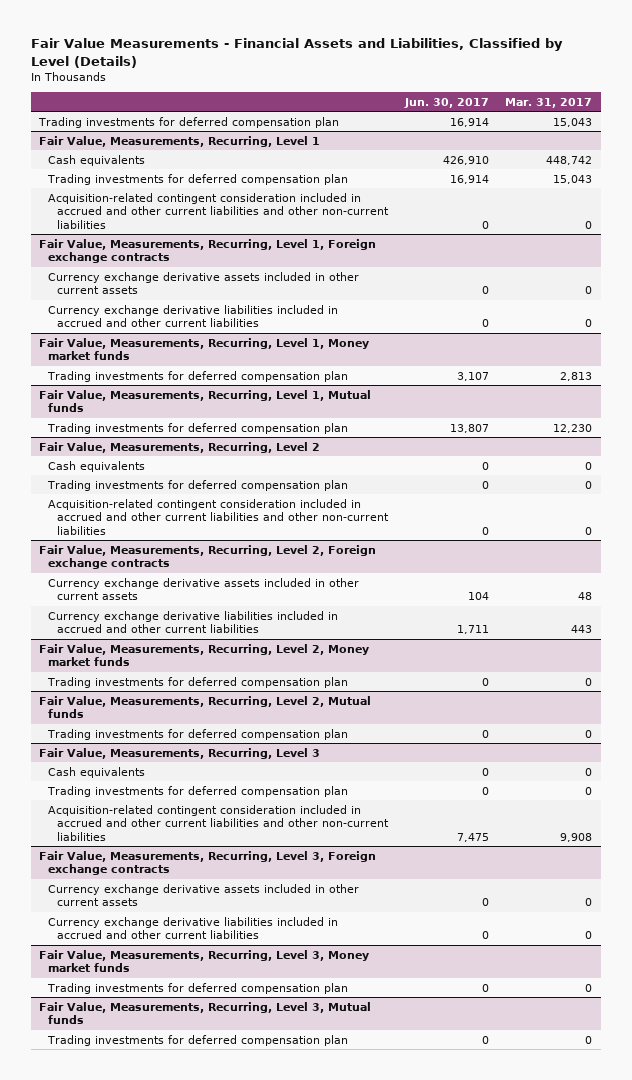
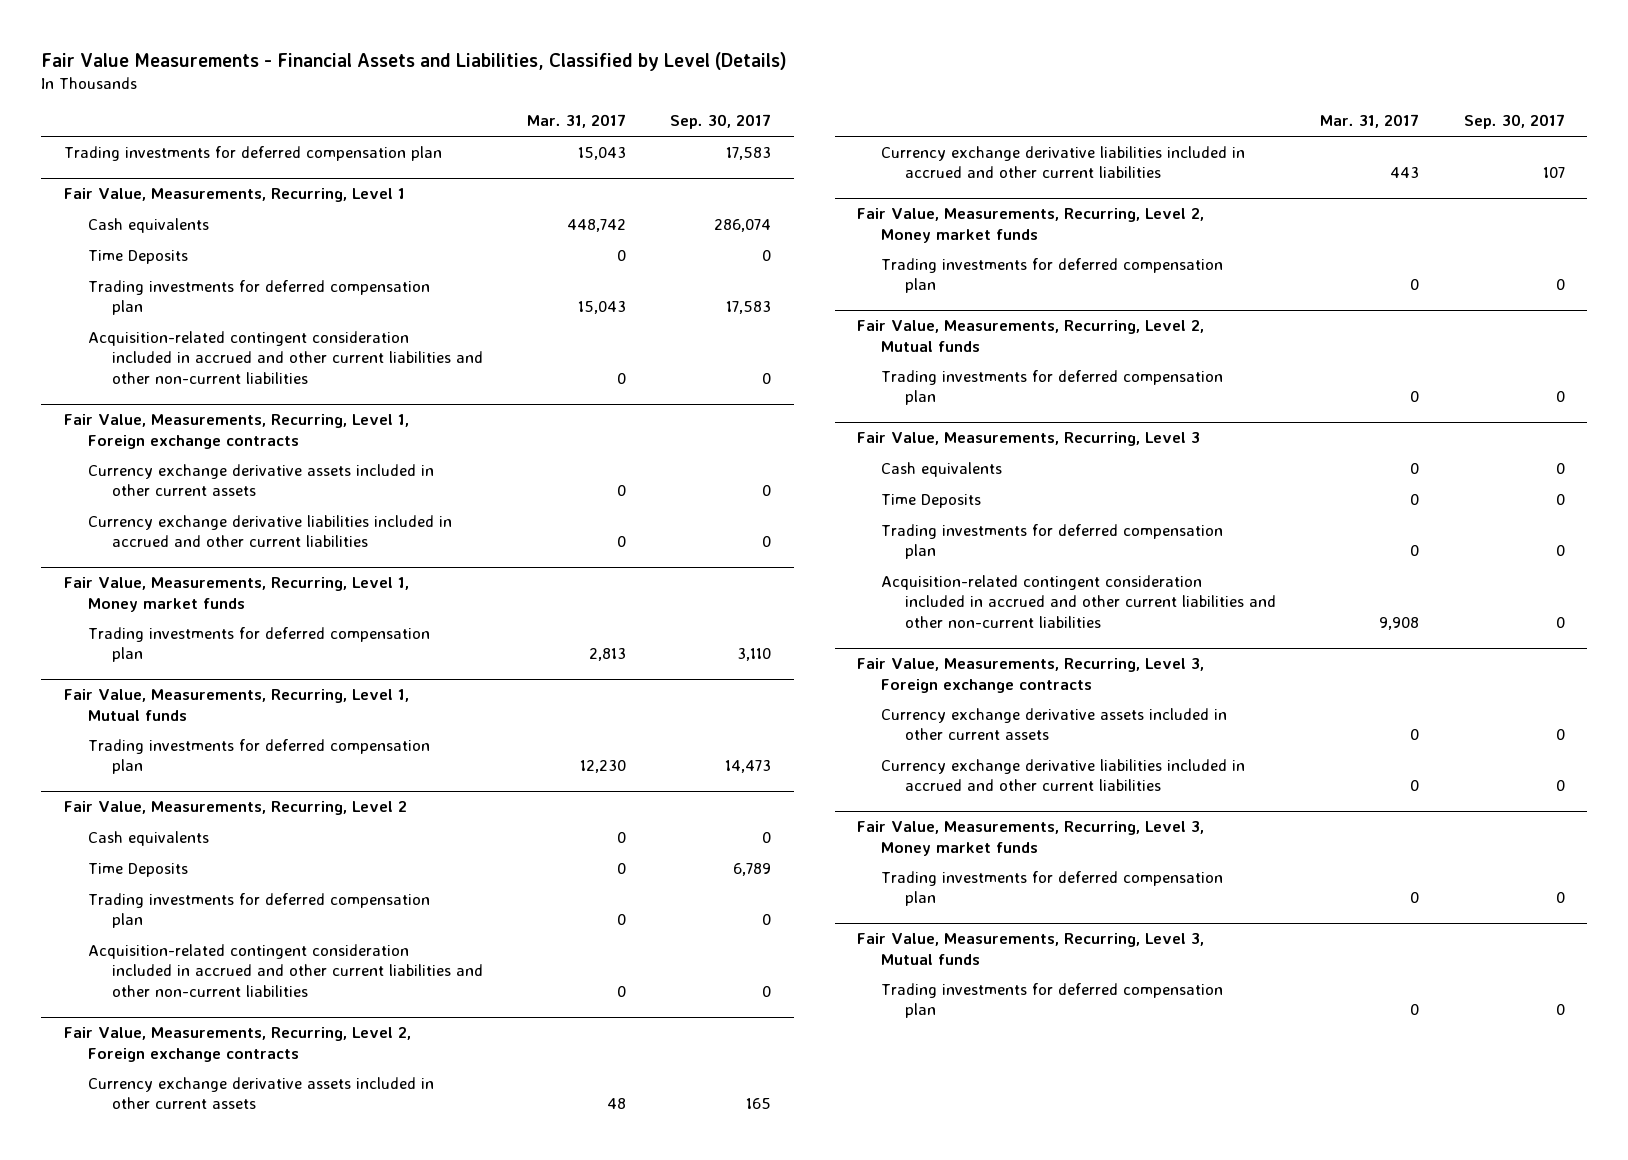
- | Jun. 30, 2017 | Mar. 31, 2017
+ | Mar. 31, 2017 | Sep. 30, 2017
@ Fair Value, Measurements, Recurring, Level 1
+ Time Deposits | 0 | 0
@ Fair Value, Measurements, Recurring, Level 2
+ Time Deposits | 0 | 6,789
@ Fair Value, Measurements, Recurring, Level 3
+ Time Deposits | 0 | 0

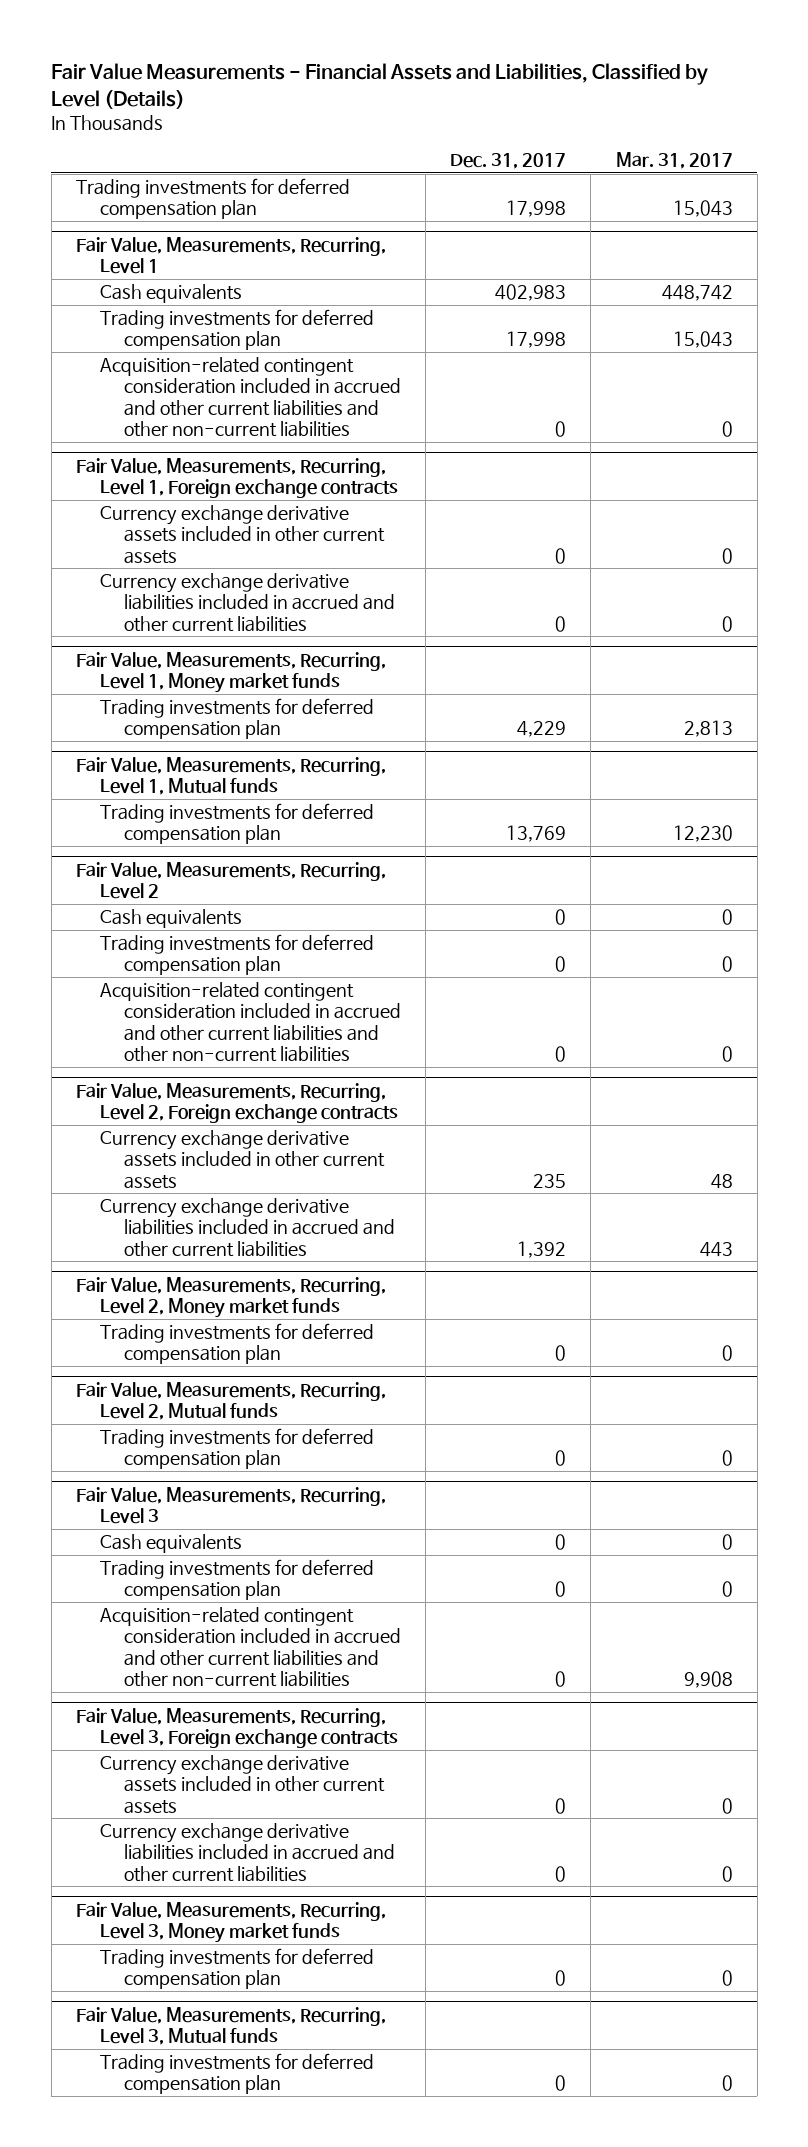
- | Mar. 31, 2017 | Sep. 30, 2017
+ | Dec. 31, 2017 | Mar. 31, 2017
@ Fair Value, Measurements, Recurring, Level 1
- Time Deposits | 0 | 0
@ Fair Value, Measurements, Recurring, Level 2
- Time Deposits | 0 | 6,789
@ Fair Value, Measurements, Recurring, Level 3
- Time Deposits | 0 | 0

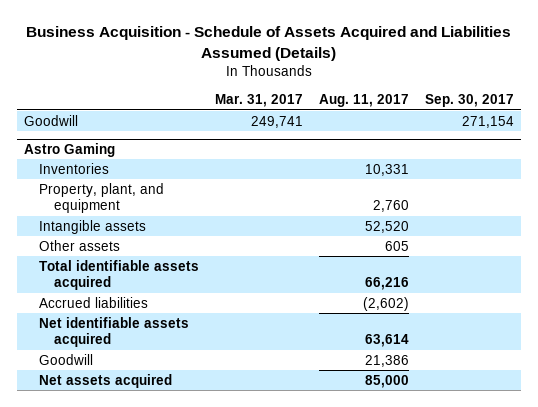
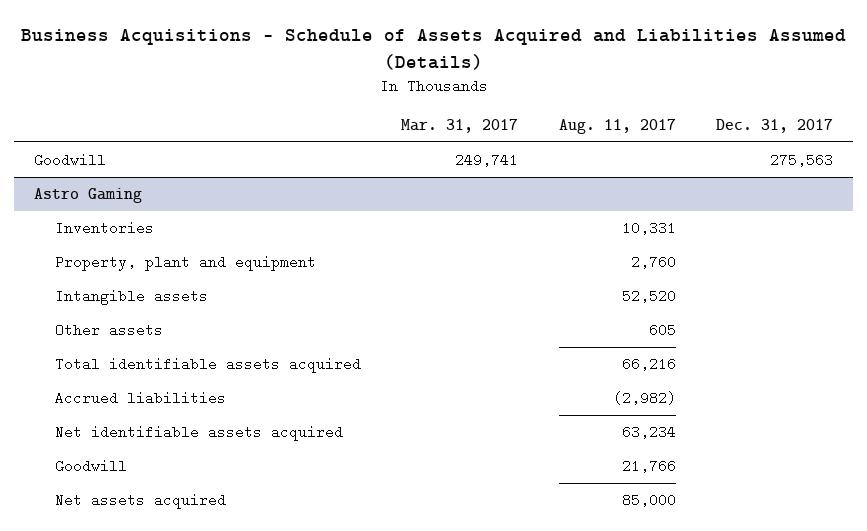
- Business Acquisition - Schedule of Assets Acquired and Liabilities Assumed (Details)
+ Business Acquisitions - Schedule of Assets Acquired and Liabilities Assumed (Details)
- | Mar. 31, 2017 | Aug. 11, 2017 | Sep. 30, 2017
+ | Mar. 31, 2017 | Aug. 11, 2017 | Dec. 31, 2017
@ Astro Gaming
- Property, plant, and equipment | | 2,760 |
+ Property, plant and equipment | | 2,760 |
- Accrued liabilities | | (2,602) |
- Net identifiable assets acquired | | 63,614 |
- Goodwill | | 21,386 |
+ Accrued liabilities | | (2,982) |
+ Net identifiable assets acquired | | 63,234 |
+ Goodwill | | 21,766 |

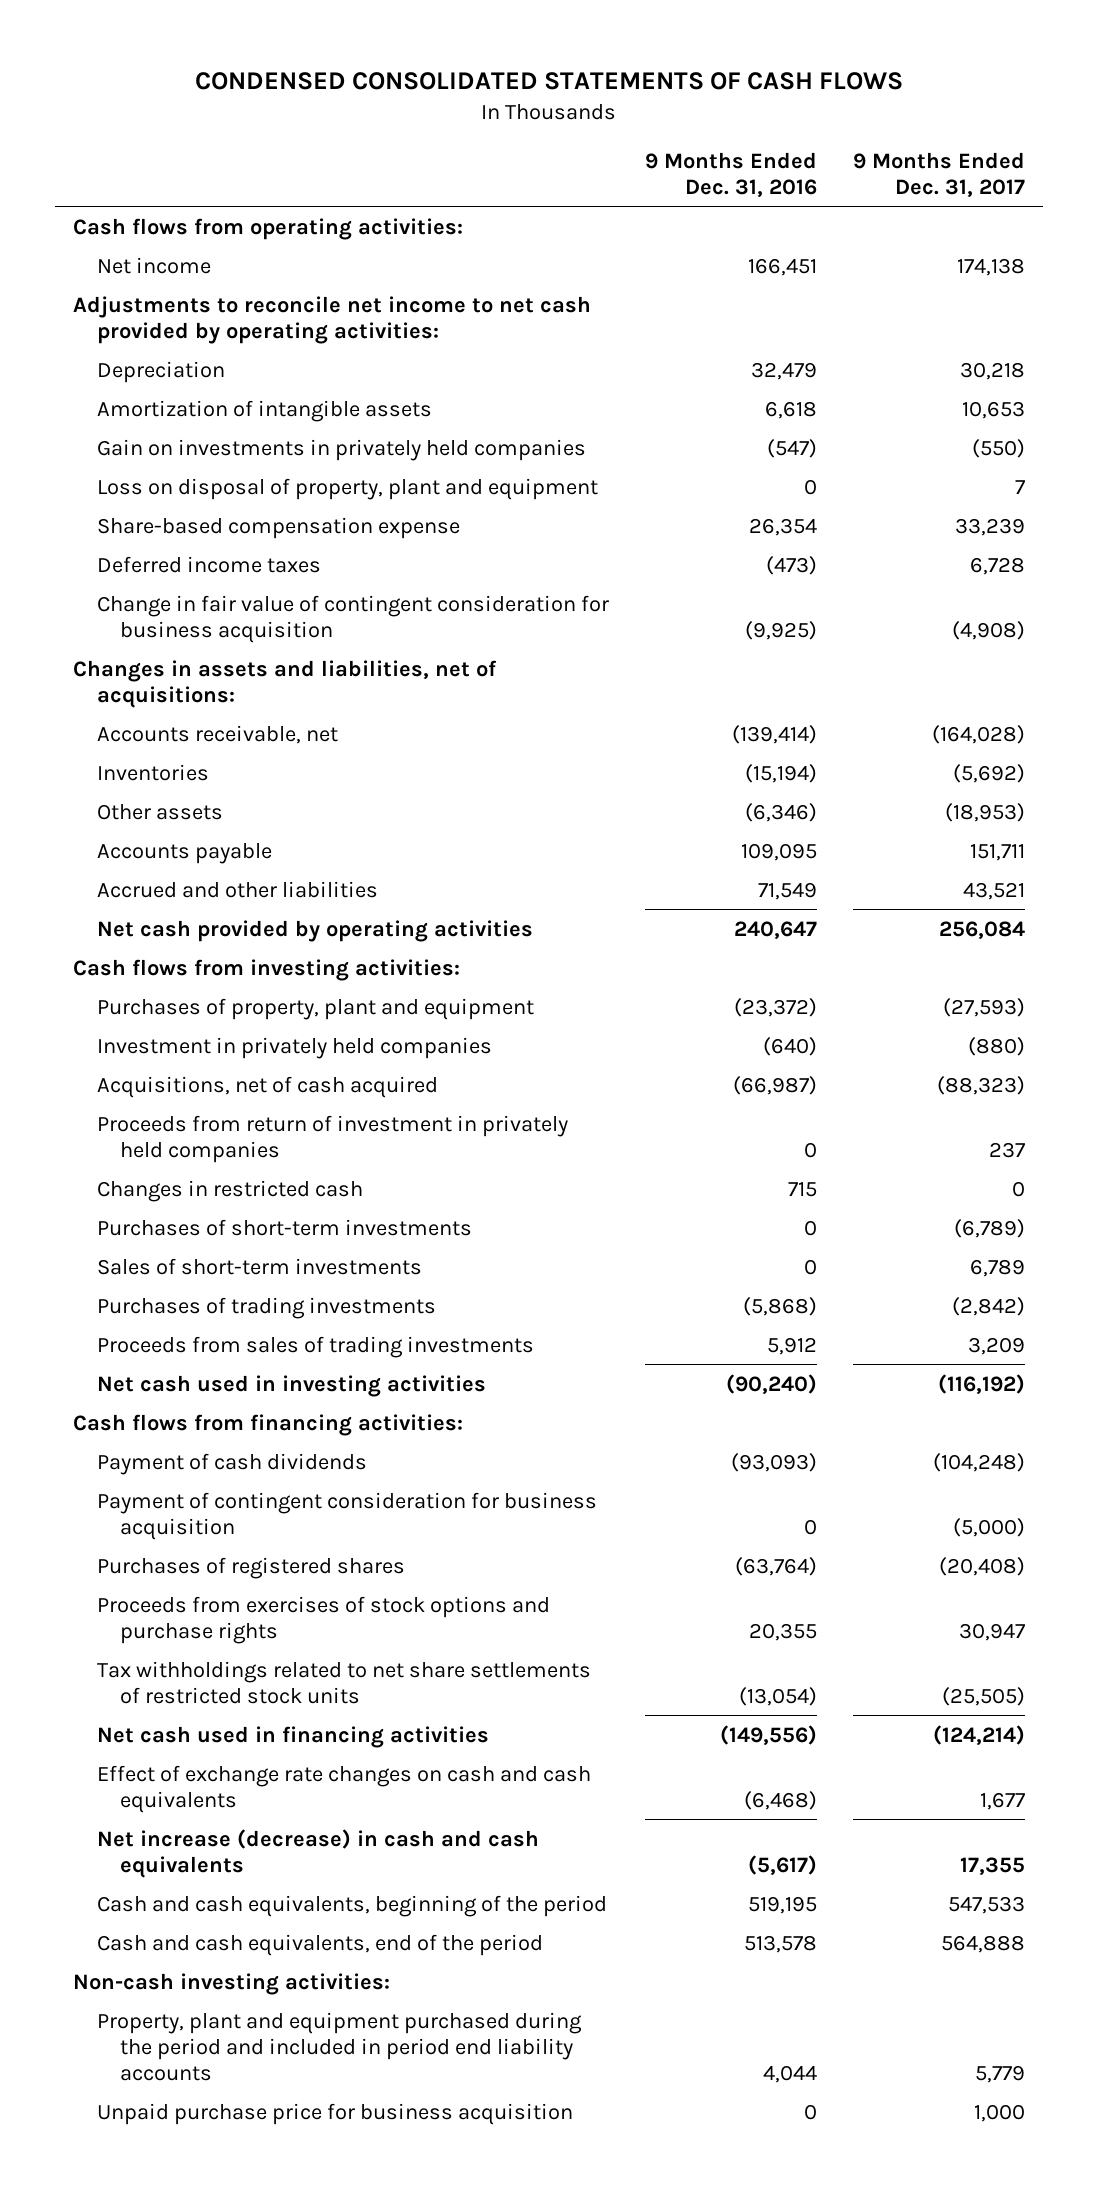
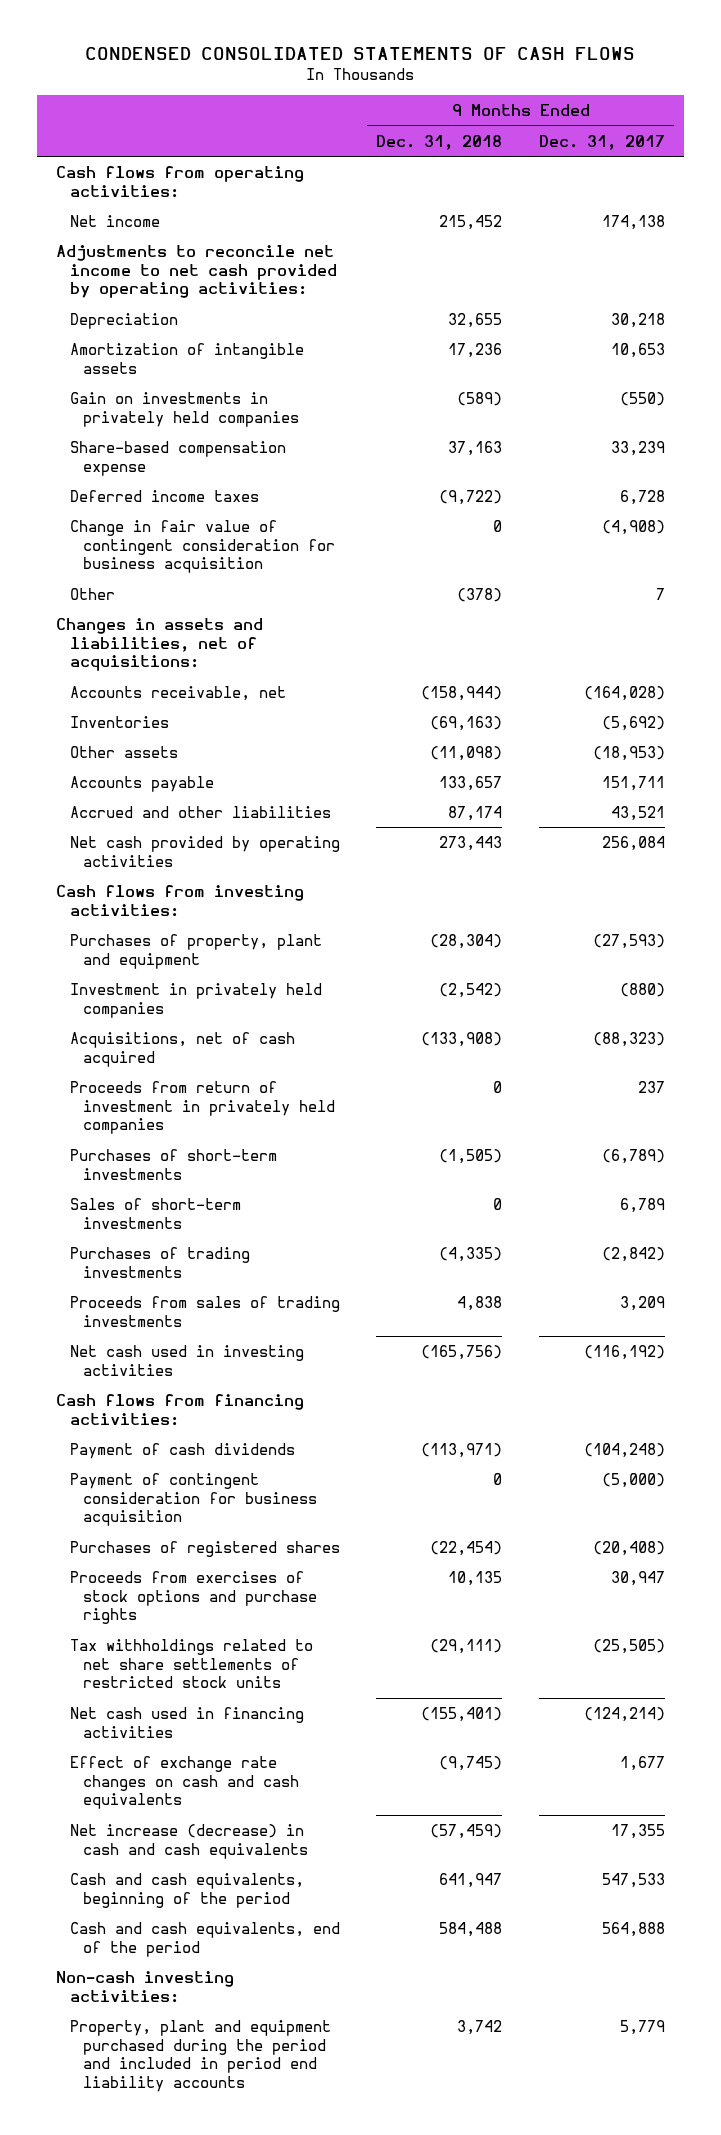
- | 9 Months Ended Dec. 31, 2016 | 9 Months Ended Dec. 31, 2017
+ | 9 Months Ended Dec. 31, 2018 | 9 Months Ended Dec. 31, 2017
- Loss on disposal of property, plant and equipment | 0 | 7
+ Other | (378) | 7
- Changes in restricted cash | 715 | 0
- Unpaid purchase price for business acquisition | 0 | 1,000

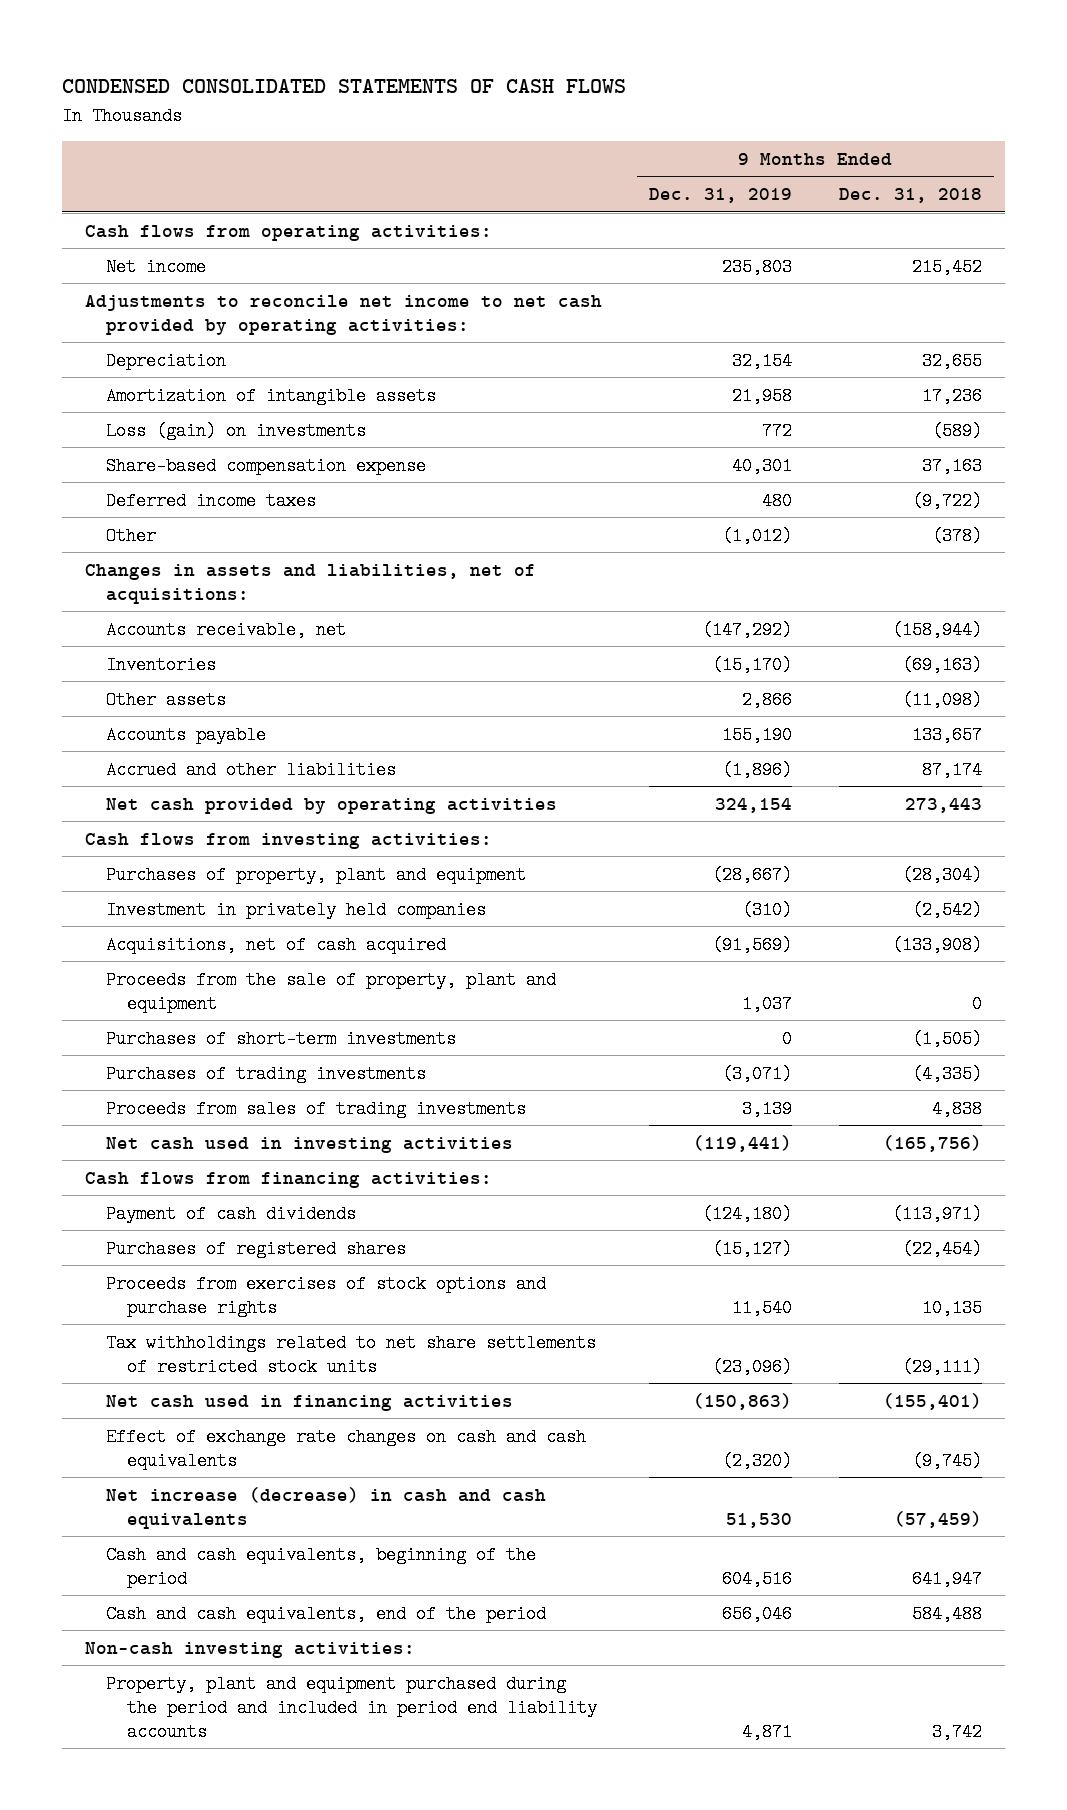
- | 9 Months Ended Dec. 31, 2018 | 9 Months Ended Dec. 31, 2017
+ | 9 Months Ended Dec. 31, 2019 | 9 Months Ended Dec. 31, 2018
- Gain on investments in privately held companies | (589) | (550)
+ Loss (gain) on investments | 772 | (589)
- Change in fair value of contingent consideration for business acquisition | 0 | (4,908)
- Proceeds from return of investment in privately held companies | 0 | 237
+ Proceeds from the sale of property, plant and equipment | 1,037 | 0
- Sales of short-term investments | 0 | 6,789
- Payment of contingent consideration for business acquisition | 0 | (5,000)

